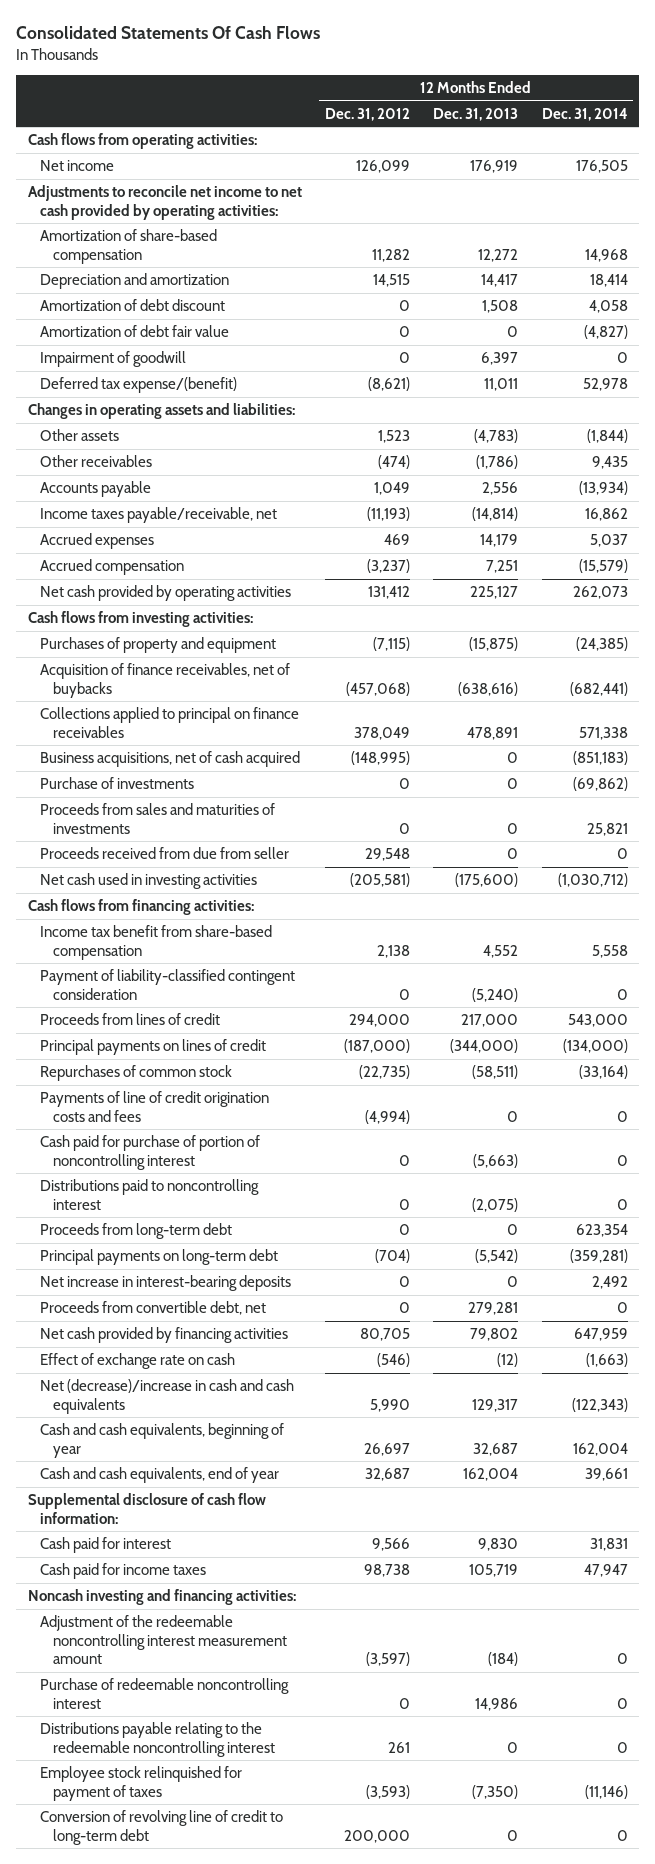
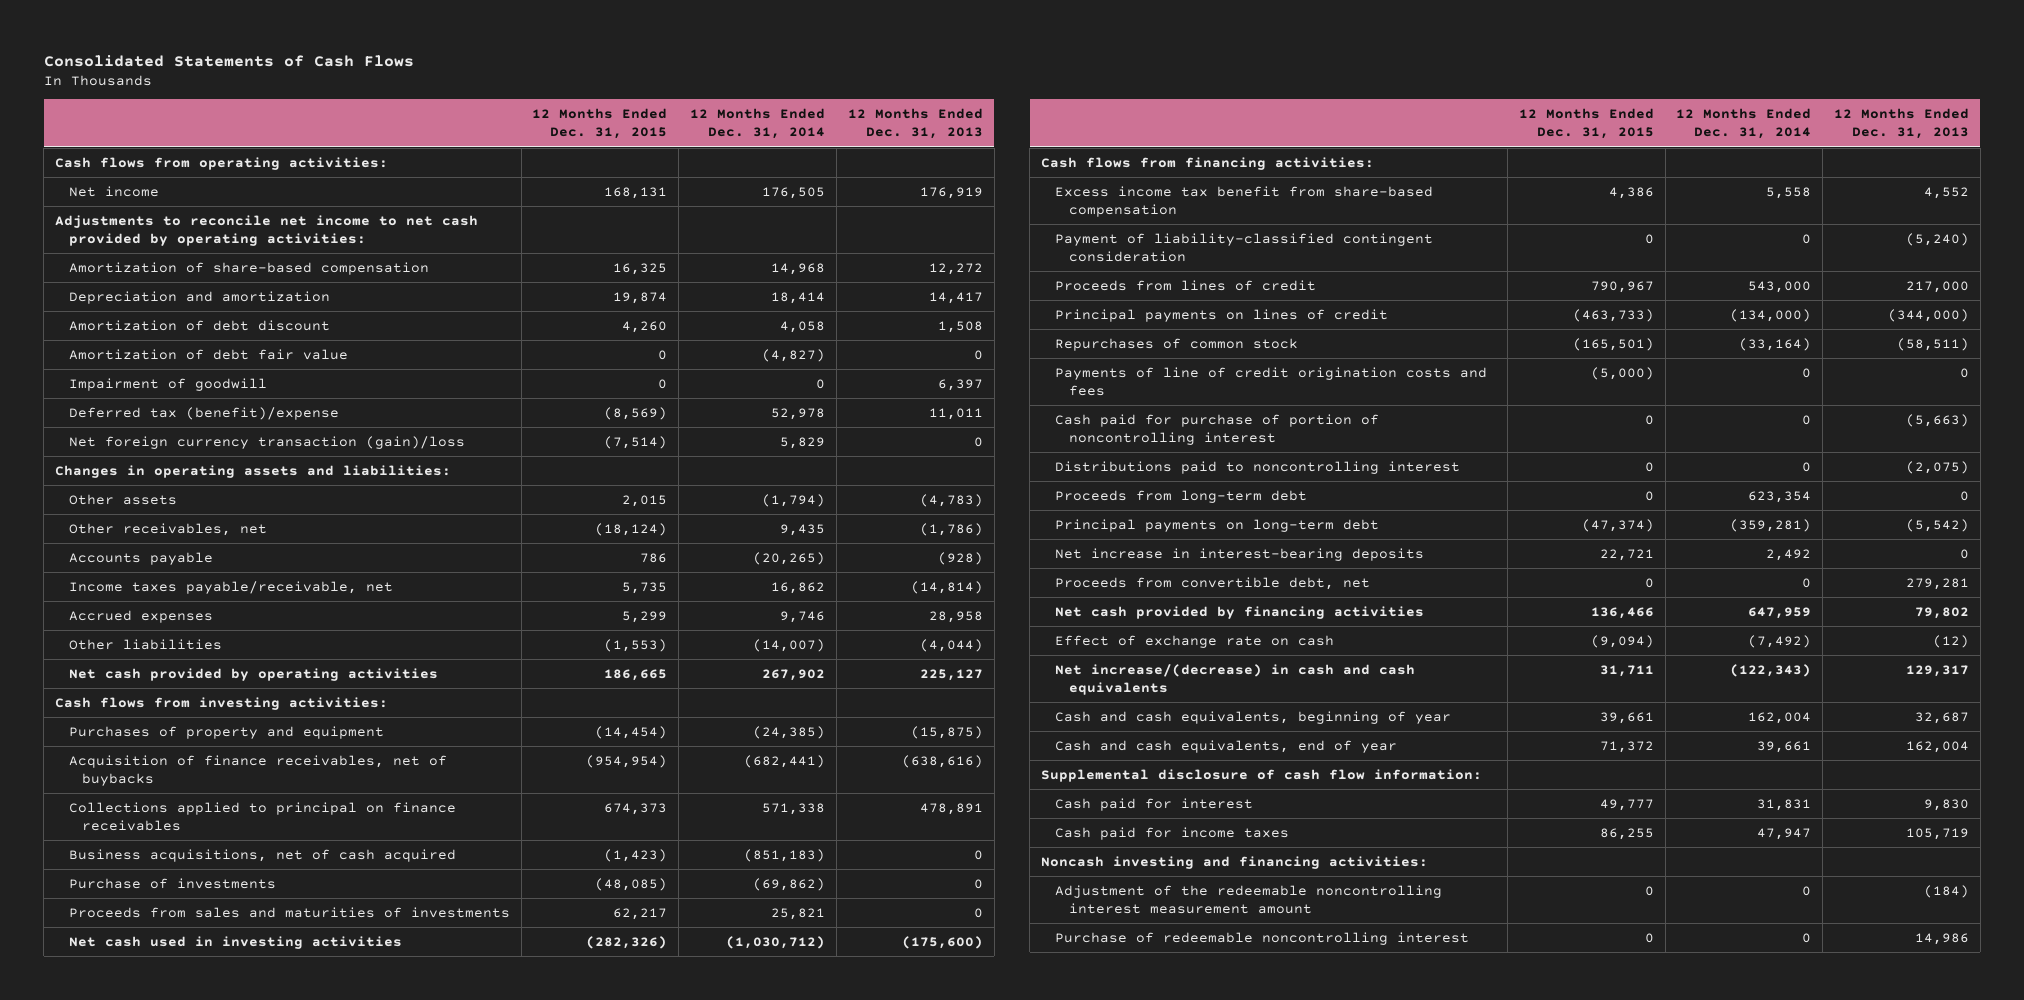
- Consolidated Statements Of Cash Flows
+ Consolidated Statements of Cash Flows
- | 12 Months Ended Dec. 31, 2012 | 12 Months Ended Dec. 31, 2013 | 12 Months Ended Dec. 31, 2014
+ | 12 Months Ended Dec. 31, 2015 | 12 Months Ended Dec. 31, 2014 | 12 Months Ended Dec. 31, 2013
- Deferred tax expense/(benefit) | (8,621) | 11,011 | 52,978
+ Deferred tax (benefit)/expense | (8,569) | 52,978 | 11,011
+ Net foreign currency transaction (gain)/loss | (7,514) | 5,829 | 0
- Other assets | 1,523 | (4,783) | (1,844)
- Other receivables | (474) | (1,786) | 9,435
- Accounts payable | 1,049 | 2,556 | (13,934)
+ Other assets | 2,015 | (1,794) | (4,783)
+ Other receivables, net | (18,124) | 9,435 | (1,786)
+ Accounts payable | 786 | (20,265) | (928)
- Accrued expenses | 469 | 14,179 | 5,037
- Accrued compensation | (3,237) | 7,251 | (15,579)
- Net cash provided by operating activities | 131,412 | 225,127 | 262,073
+ Accrued expenses | 5,299 | 9,746 | 28,958
+ Other liabilities | (1,553) | (14,007) | (4,044)
+ Net cash provided by operating activities | 186,665 | 267,902 | 225,127
- Proceeds received from due from seller | 29,548 | 0 | 0
- Income tax benefit from share-based compensation | 2,138 | 4,552 | 5,558
+ Excess income tax benefit from share-based compensation | 4,386 | 5,558 | 4,552
- Effect of exchange rate on cash | (546) | (12) | (1,663)
- Net (decrease)/increase in cash and cash equivalents | 5,990 | 129,317 | (122,343)
+ Effect of exchange rate on cash | (9,094) | (7,492) | (12)
+ Net increase/(decrease) in cash and cash equivalents | 31,711 | (122,343) | 129,317
- Distributions payable relating to the redeemable noncontrolling interest | 261 | 0 | 0
- Employee stock relinquished for payment of taxes | (3,593) | (7,350) | (11,146)
- Conversion of revolving line of credit to long-term debt | 200,000 | 0 | 0

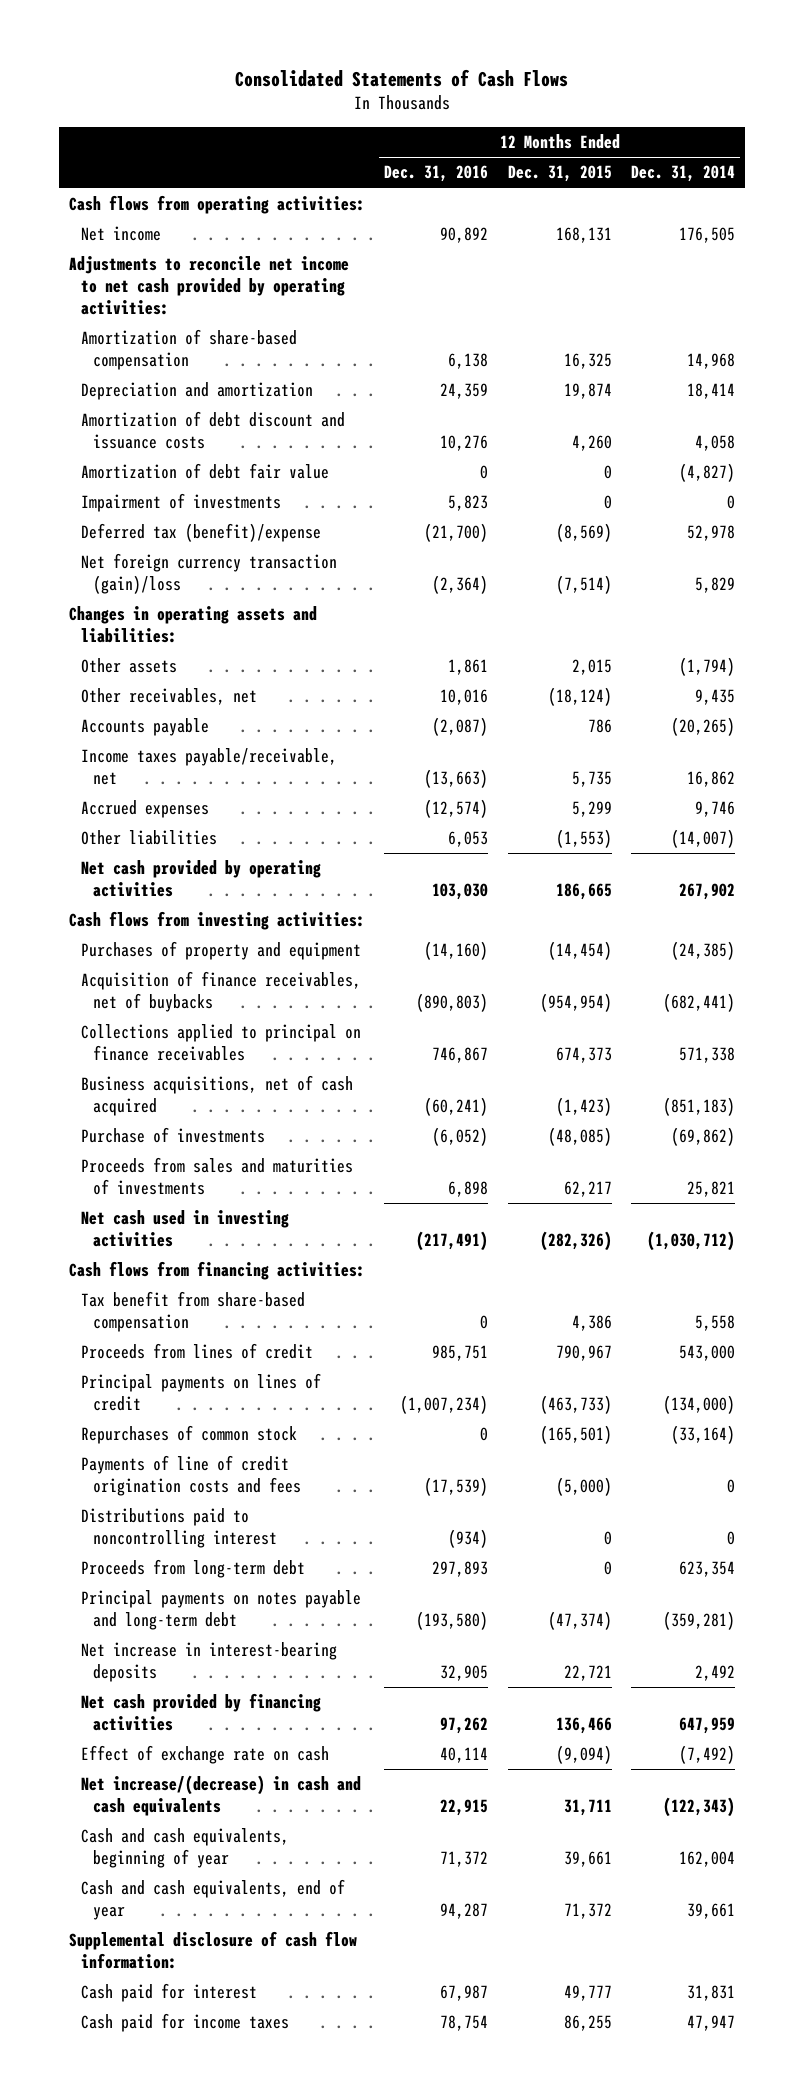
- | 12 Months Ended Dec. 31, 2015 | 12 Months Ended Dec. 31, 2014 | 12 Months Ended Dec. 31, 2013
+ | 12 Months Ended Dec. 31, 2016 | 12 Months Ended Dec. 31, 2015 | 12 Months Ended Dec. 31, 2014
- Amortization of debt discount | 4,260 | 4,058 | 1,508
+ Amortization of debt discount and issuance costs | 10,276 | 4,260 | 4,058
- Impairment of goodwill | 0 | 0 | 6,397
+ Impairment of investments | 5,823 | 0 | 0
- Excess income tax benefit from share-based compensation | 4,386 | 5,558 | 4,552
- Payment of liability-classified contingent consideration | 0 | 0 | (5,240)
+ Tax benefit from share-based compensation | 0 | 4,386 | 5,558
- Cash paid for purchase of portion of noncontrolling interest | 0 | 0 | (5,663)
- Principal payments on long-term debt | (47,374) | (359,281) | (5,542)
+ Principal payments on notes payable and long-term debt | (193,580) | (47,374) | (359,281)
- Proceeds from convertible debt, net | 0 | 0 | 279,281
- Noncash investing and financing activities:
- Adjustment of the redeemable noncontrolling interest measurement amount | 0 | 0 | (184)
- Purchase of redeemable noncontrolling interest | 0 | 0 | 14,986

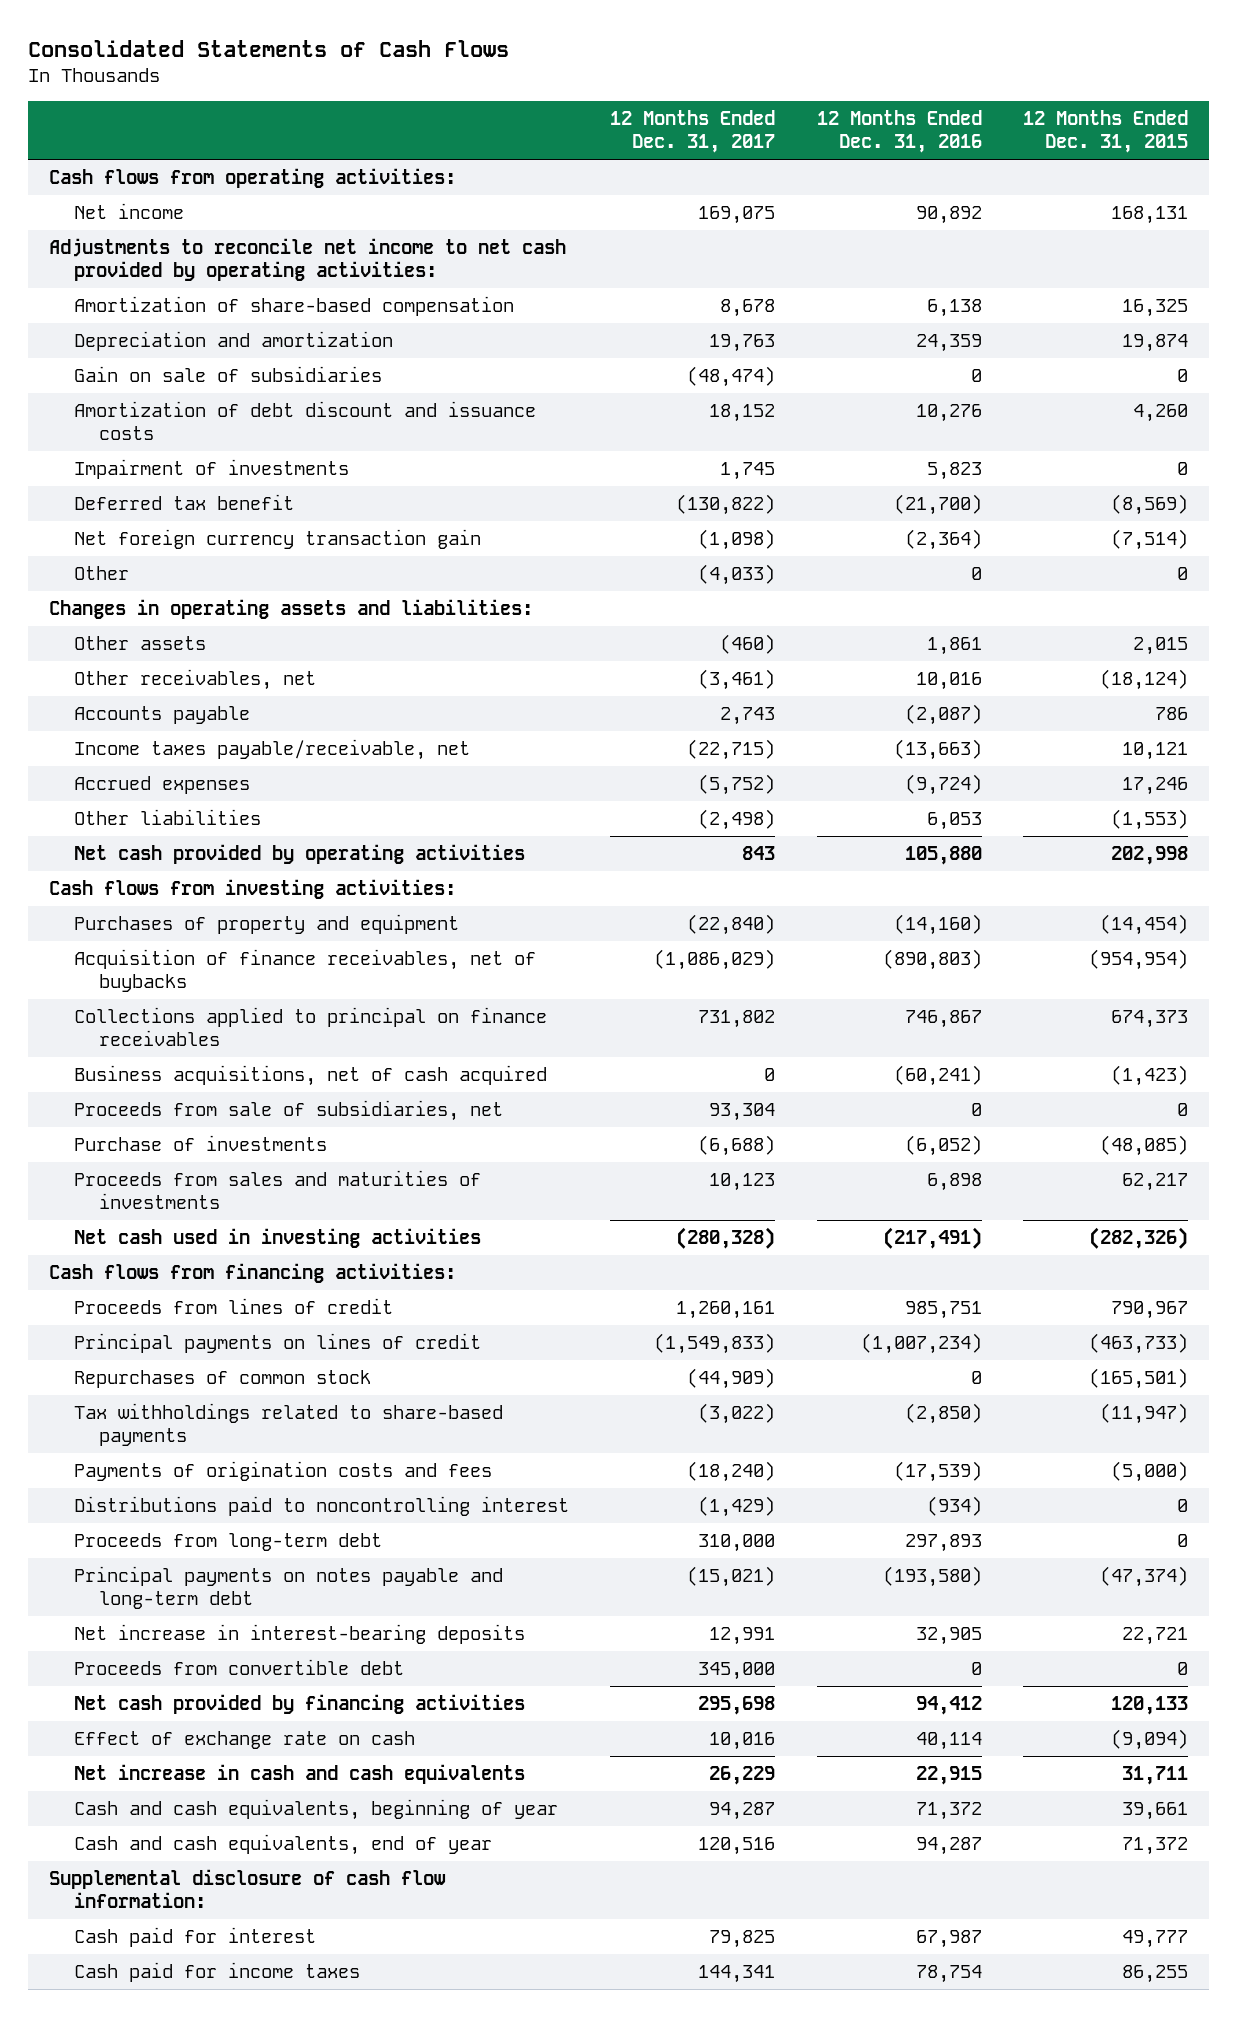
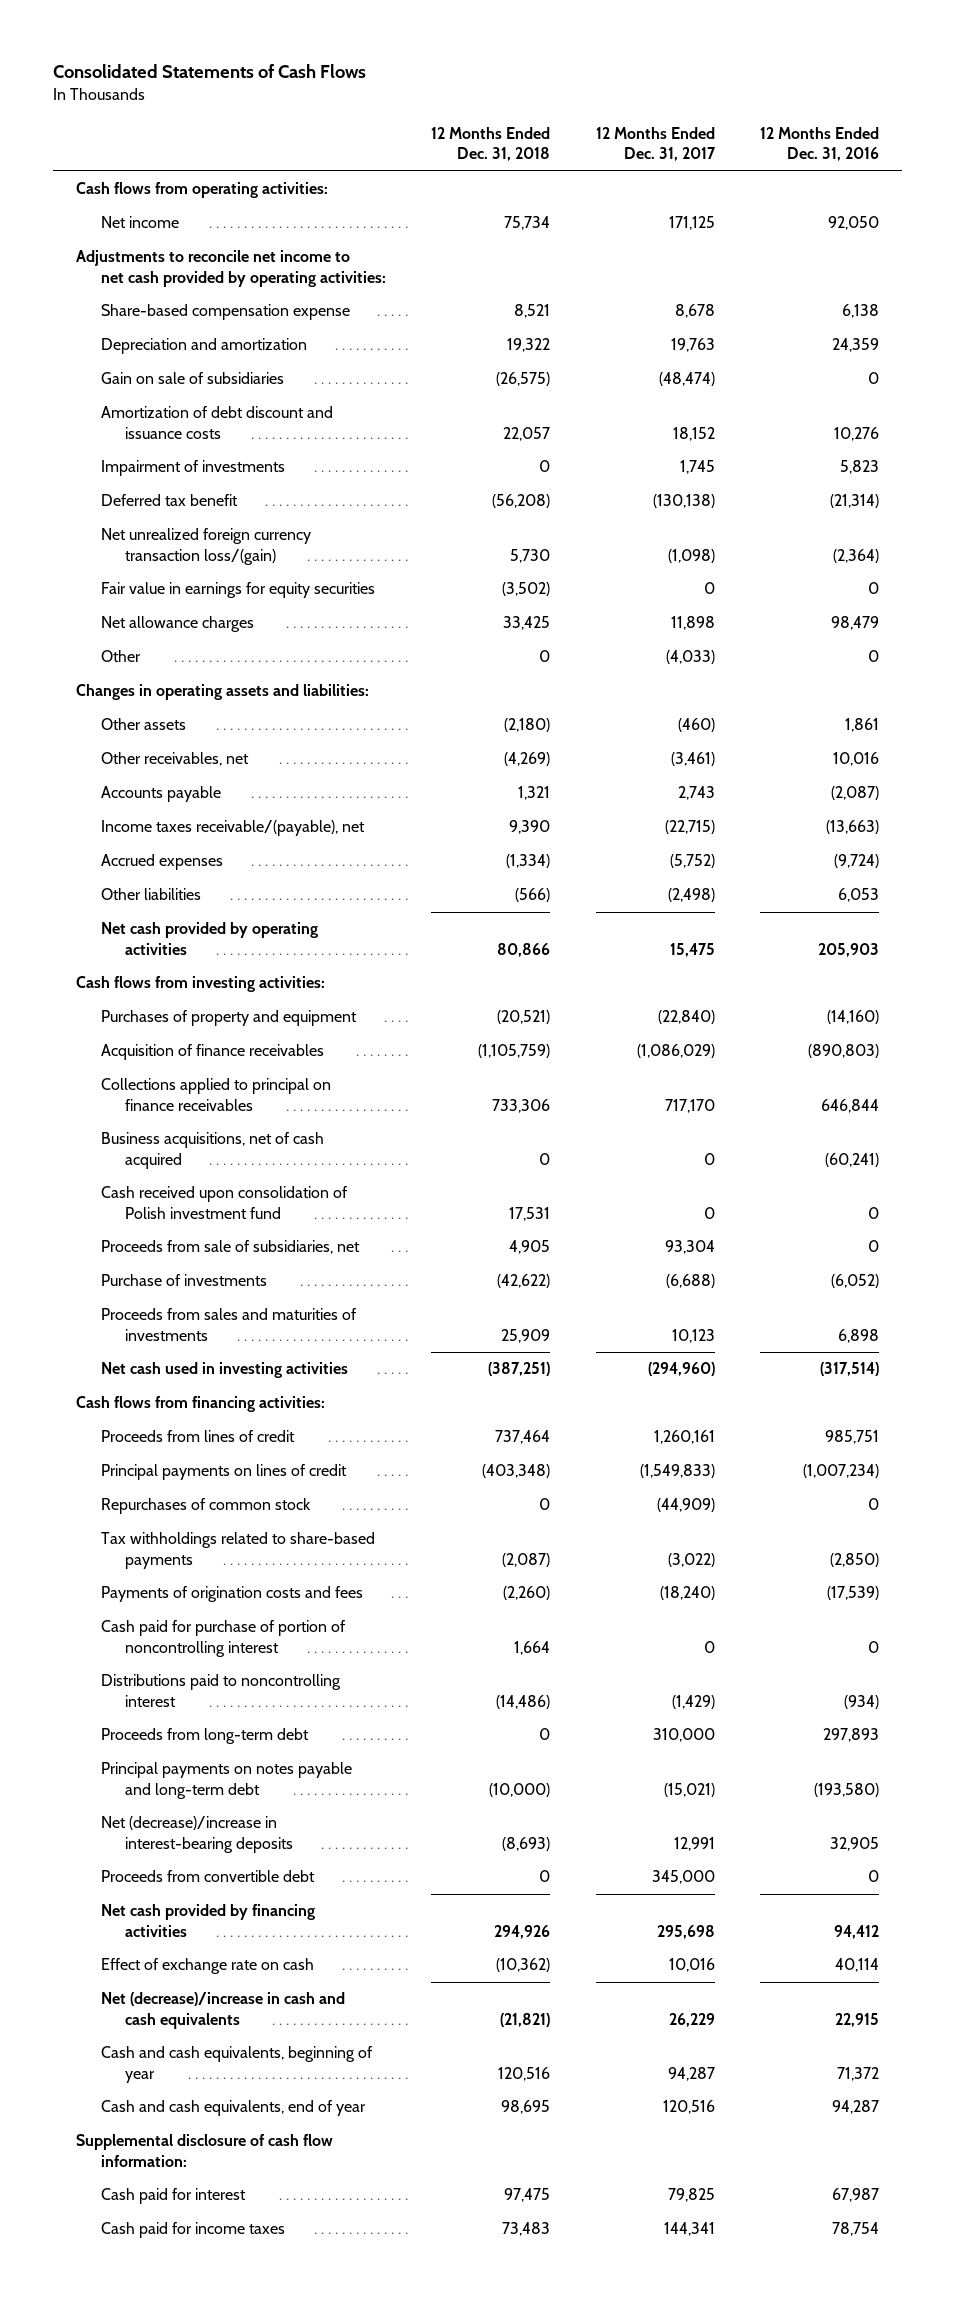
- | 12 Months Ended Dec. 31, 2017 | 12 Months Ended Dec. 31, 2016 | 12 Months Ended Dec. 31, 2015
+ | 12 Months Ended Dec. 31, 2018 | 12 Months Ended Dec. 31, 2017 | 12 Months Ended Dec. 31, 2016
- Net income | 169,075 | 90,892 | 168,131
+ Net income | 75,734 | 171,125 | 92,050
- Amortization of share-based compensation | 8,678 | 6,138 | 16,325
+ Share-based compensation expense | 8,521 | 8,678 | 6,138
- Deferred tax benefit | (130,822) | (21,700) | (8,569)
- Net foreign currency transaction gain | (1,098) | (2,364) | (7,514)
+ Deferred tax benefit | (56,208) | (130,138) | (21,314)
+ Net unrealized foreign currency transaction loss/(gain) | 5,730 | (1,098) | (2,364)
+ Fair value in earnings for equity securities | (3,502) | 0 | 0
+ Net allowance charges | 33,425 | 11,898 | 98,479
- Income taxes payable/receivable, net | (22,715) | (13,663) | 10,121
+ Income taxes receivable/(payable), net | 9,390 | (22,715) | (13,663)
- Net cash provided by operating activities | 843 | 105,880 | 202,998
+ Net cash provided by operating activities | 80,866 | 15,475 | 205,903
- Acquisition of finance receivables, net of buybacks | (1,086,029) | (890,803) | (954,954)
- Collections applied to principal on finance receivables | 731,802 | 746,867 | 674,373
+ Acquisition of finance receivables | (1,105,759) | (1,086,029) | (890,803)
+ Collections applied to principal on finance receivables | 733,306 | 717,170 | 646,844
+ Cash received upon consolidation of Polish investment fund | 17,531 | 0 | 0
- Net cash used in investing activities | (280,328) | (217,491) | (282,326)
+ Net cash used in investing activities | (387,251) | (294,960) | (317,514)
+ Cash paid for purchase of portion of noncontrolling interest | 1,664 | 0 | 0
- Net increase in interest-bearing deposits | 12,991 | 32,905 | 22,721
+ Net (decrease)/increase in interest-bearing deposits | (8,693) | 12,991 | 32,905
- Net increase in cash and cash equivalents | 26,229 | 22,915 | 31,711
+ Net (decrease)/increase in cash and cash equivalents | (21,821) | 26,229 | 22,915

